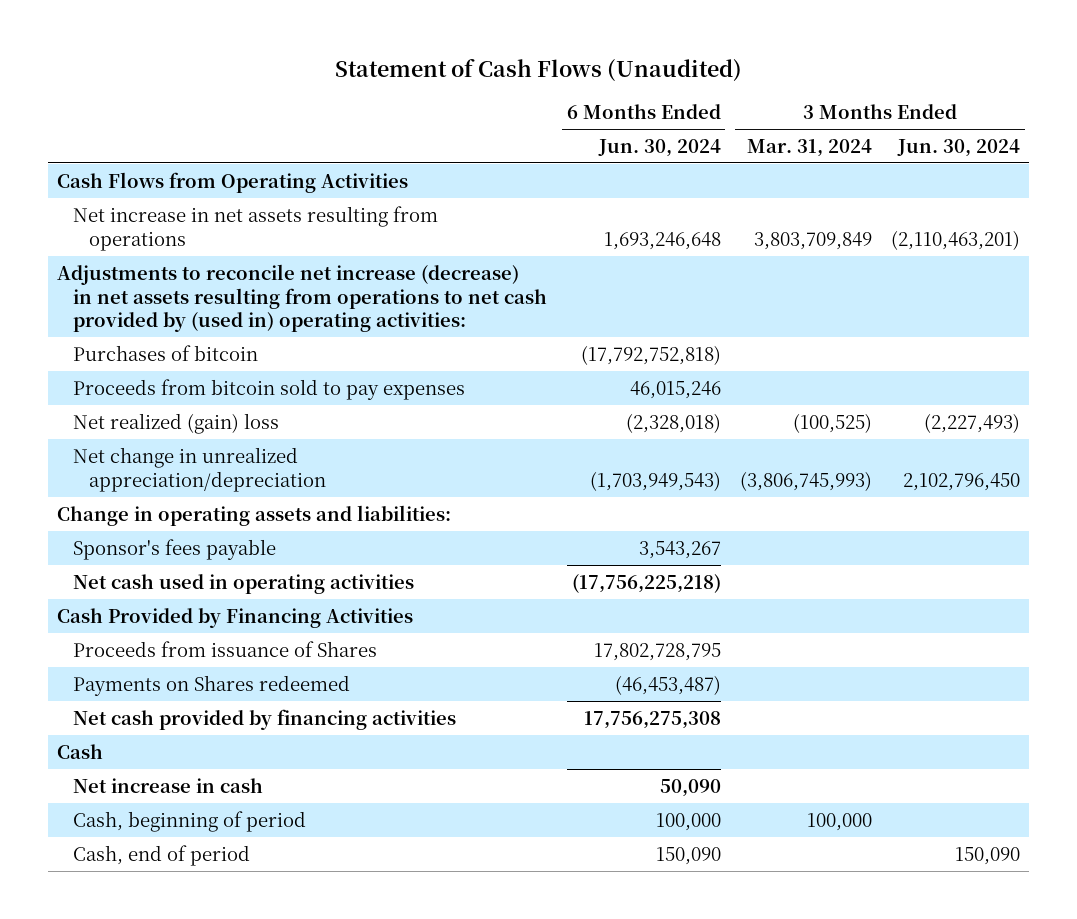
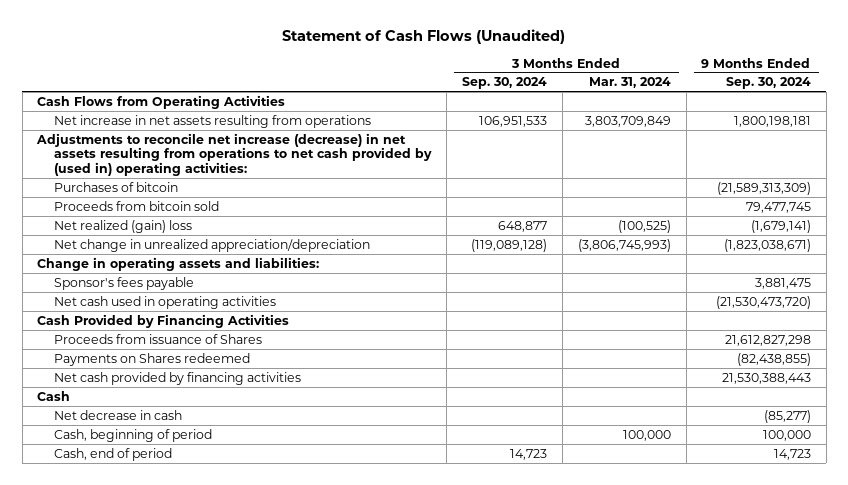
- | 6 Months Ended Jun. 30, 2024 | 3 Months Ended Mar. 31, 2024 | 3 Months Ended Jun. 30, 2024
+ | 3 Months Ended Sep. 30, 2024 | 3 Months Ended Mar. 31, 2024 | 9 Months Ended Sep. 30, 2024
- Proceeds from bitcoin sold to pay expenses | 46,015,246 | |
+ Proceeds from bitcoin sold | | | 79,477,745
- Net increase in cash | 50,090 | |
+ Net decrease in cash | | | (85,277)

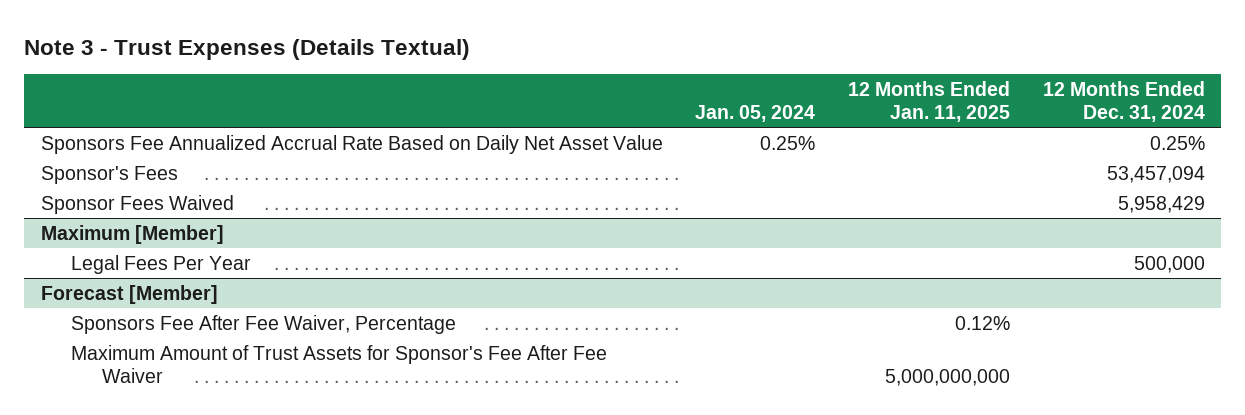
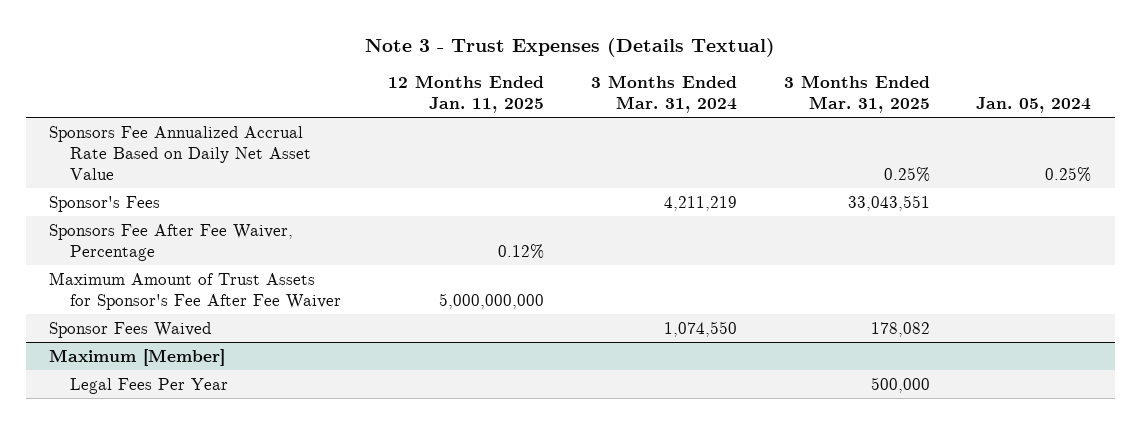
- | Jan. 05, 2024 | 12 Months Ended Jan. 11, 2025 | 12 Months Ended Dec. 31, 2024
+ | 12 Months Ended Jan. 11, 2025 | 3 Months Ended Mar. 31, 2024 | 3 Months Ended Mar. 31, 2025 | Jan. 05, 2024
+ Sponsors Fee After Fee Waiver, Percentage | 0.12% | | |
+ Maximum Amount of Trust Assets for Sponsor's Fee After Fee Waiver | 5,000,000,000 | | |
- Forecast [Member]
- Sponsors Fee After Fee Waiver, Percentage | | 0.12% |
- Maximum Amount of Trust Assets for Sponsor's Fee After Fee Waiver | | 5,000,000,000 |

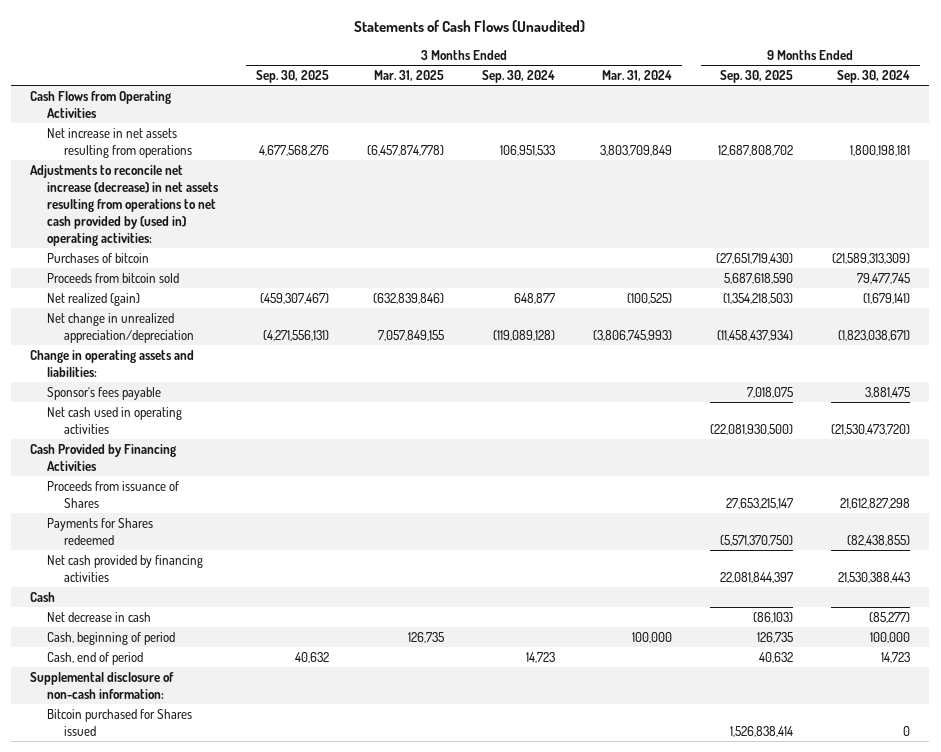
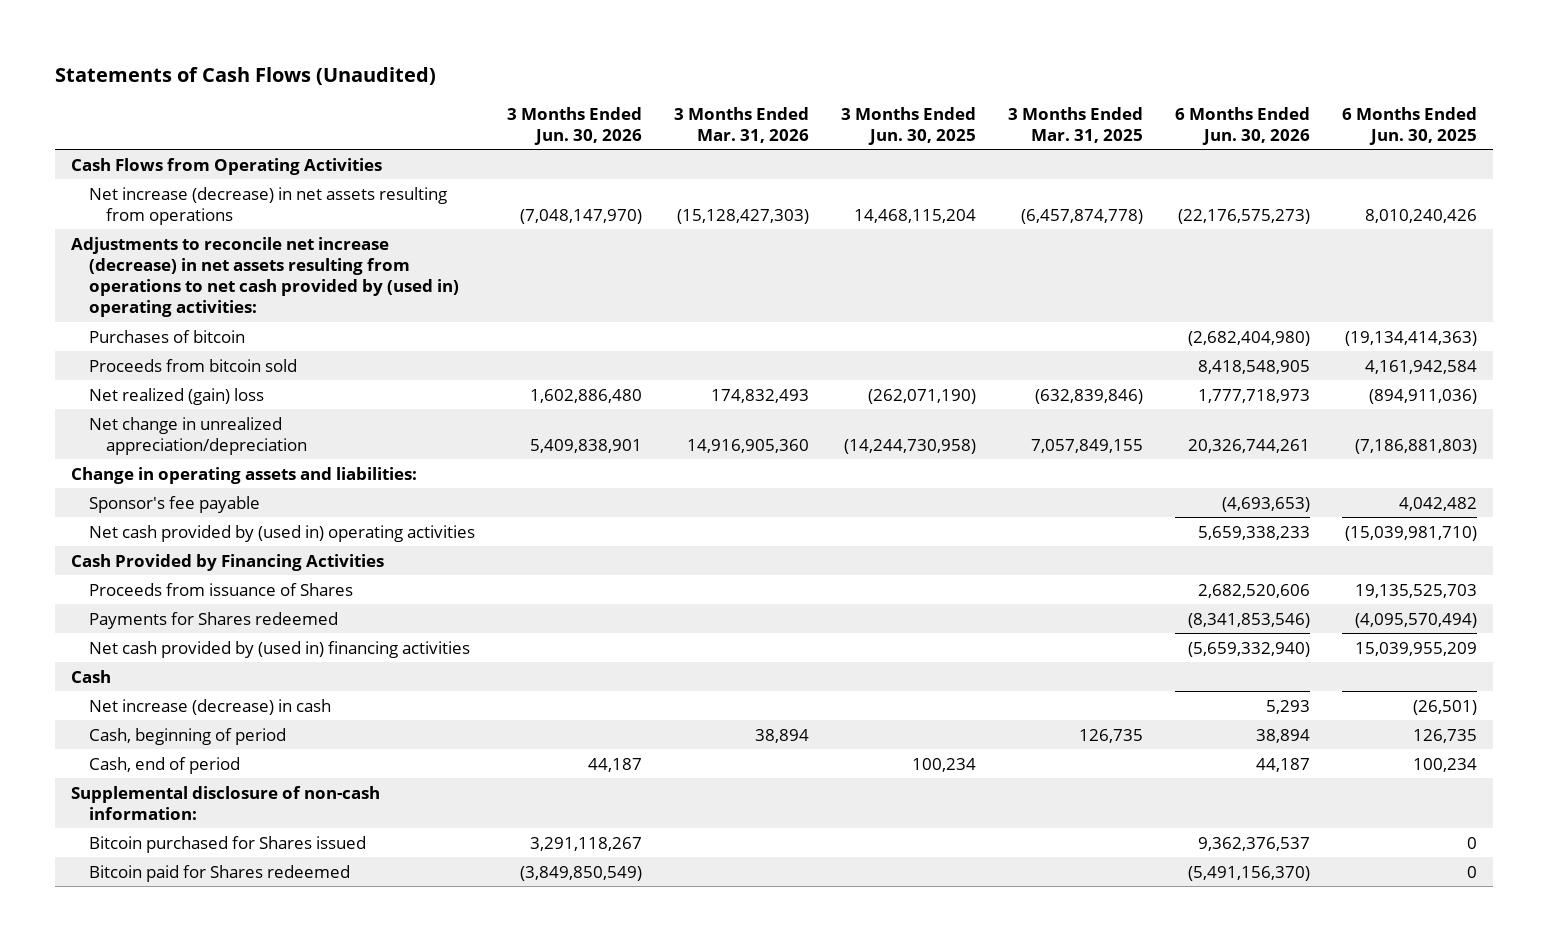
- | 3 Months Ended Sep. 30, 2025 | 3 Months Ended Mar. 31, 2025 | 3 Months Ended Sep. 30, 2024 | 3 Months Ended Mar. 31, 2024 | 9 Months Ended Sep. 30, 2025 | 9 Months Ended Sep. 30, 2024
+ | 3 Months Ended Jun. 30, 2026 | 3 Months Ended Mar. 31, 2026 | 3 Months Ended Jun. 30, 2025 | 3 Months Ended Mar. 31, 2025 | 6 Months Ended Jun. 30, 2026 | 6 Months Ended Jun. 30, 2025
- Net increase in net assets resulting from operations | 4,677,568,276 | (6,457,874,778) | 106,951,533 | 3,803,709,849 | 12,687,808,702 | 1,800,198,181
+ Net increase (decrease) in net assets resulting from operations | (7,048,147,970) | (15,128,427,303) | 14,468,115,204 | (6,457,874,778) | (22,176,575,273) | 8,010,240,426
- Net realized (gain) | (459,307,467) | (632,839,846) | 648,877 | (100,525) | (1,354,218,503) | (1,679,141)
+ Net realized (gain) loss | 1,602,886,480 | 174,832,493 | (262,071,190) | (632,839,846) | 1,777,718,973 | (894,911,036)
- Sponsor's fees payable | | | | | 7,018,075 | 3,881,475
- Net cash used in operating activities | | | | | (22,081,930,500) | (21,530,473,720)
+ Sponsor's fee payable | | | | | (4,693,653) | 4,042,482
+ Net cash provided by (used in) operating activities | | | | | 5,659,338,233 | (15,039,981,710)
- Net cash provided by financing activities | | | | | 22,081,844,397 | 21,530,388,443
+ Net cash provided by (used in) financing activities | | | | | (5,659,332,940) | 15,039,955,209
- Net decrease in cash | | | | | (86,103) | (85,277)
+ Net increase (decrease) in cash | | | | | 5,293 | (26,501)
+ Bitcoin paid for Shares redeemed | (3,849,850,549) | | | | (5,491,156,370) | 0

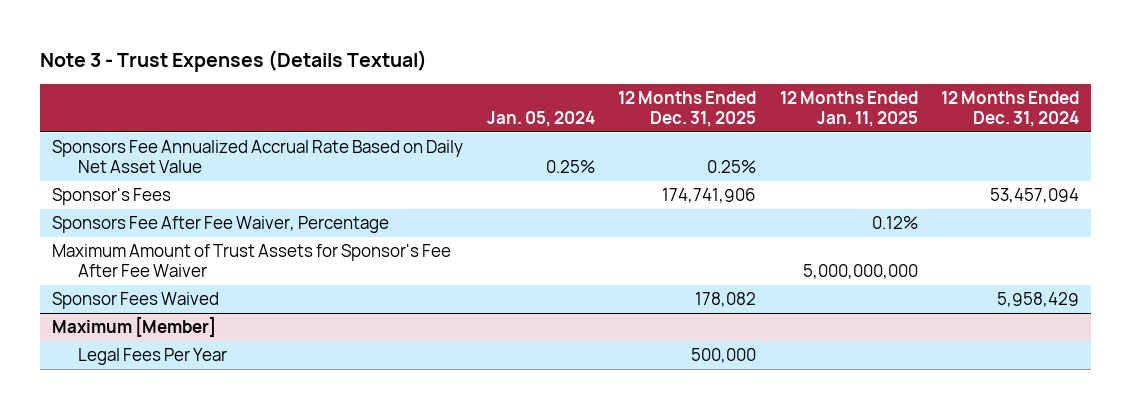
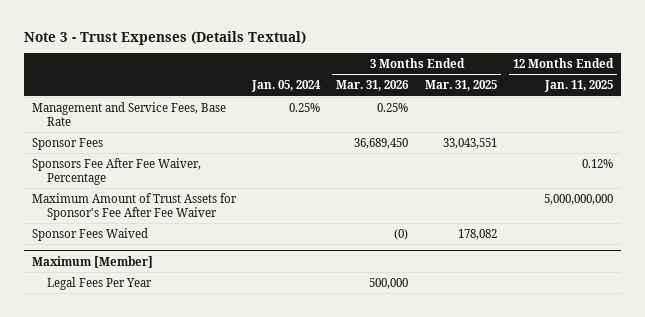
- | Jan. 05, 2024 | 12 Months Ended Dec. 31, 2025 | 12 Months Ended Jan. 11, 2025 | 12 Months Ended Dec. 31, 2024
+ | Jan. 05, 2024 | 3 Months Ended Mar. 31, 2026 | 3 Months Ended Mar. 31, 2025 | 12 Months Ended Jan. 11, 2025
- Sponsors Fee Annualized Accrual Rate Based on Daily Net Asset Value | 0.25% | 0.25% | |
- Sponsor's Fees | | 174,741,906 | | 53,457,094
+ Management and Service Fees, Base Rate | 0.25% | 0.25% | |
+ Sponsor Fees | | 36,689,450 | 33,043,551 |

